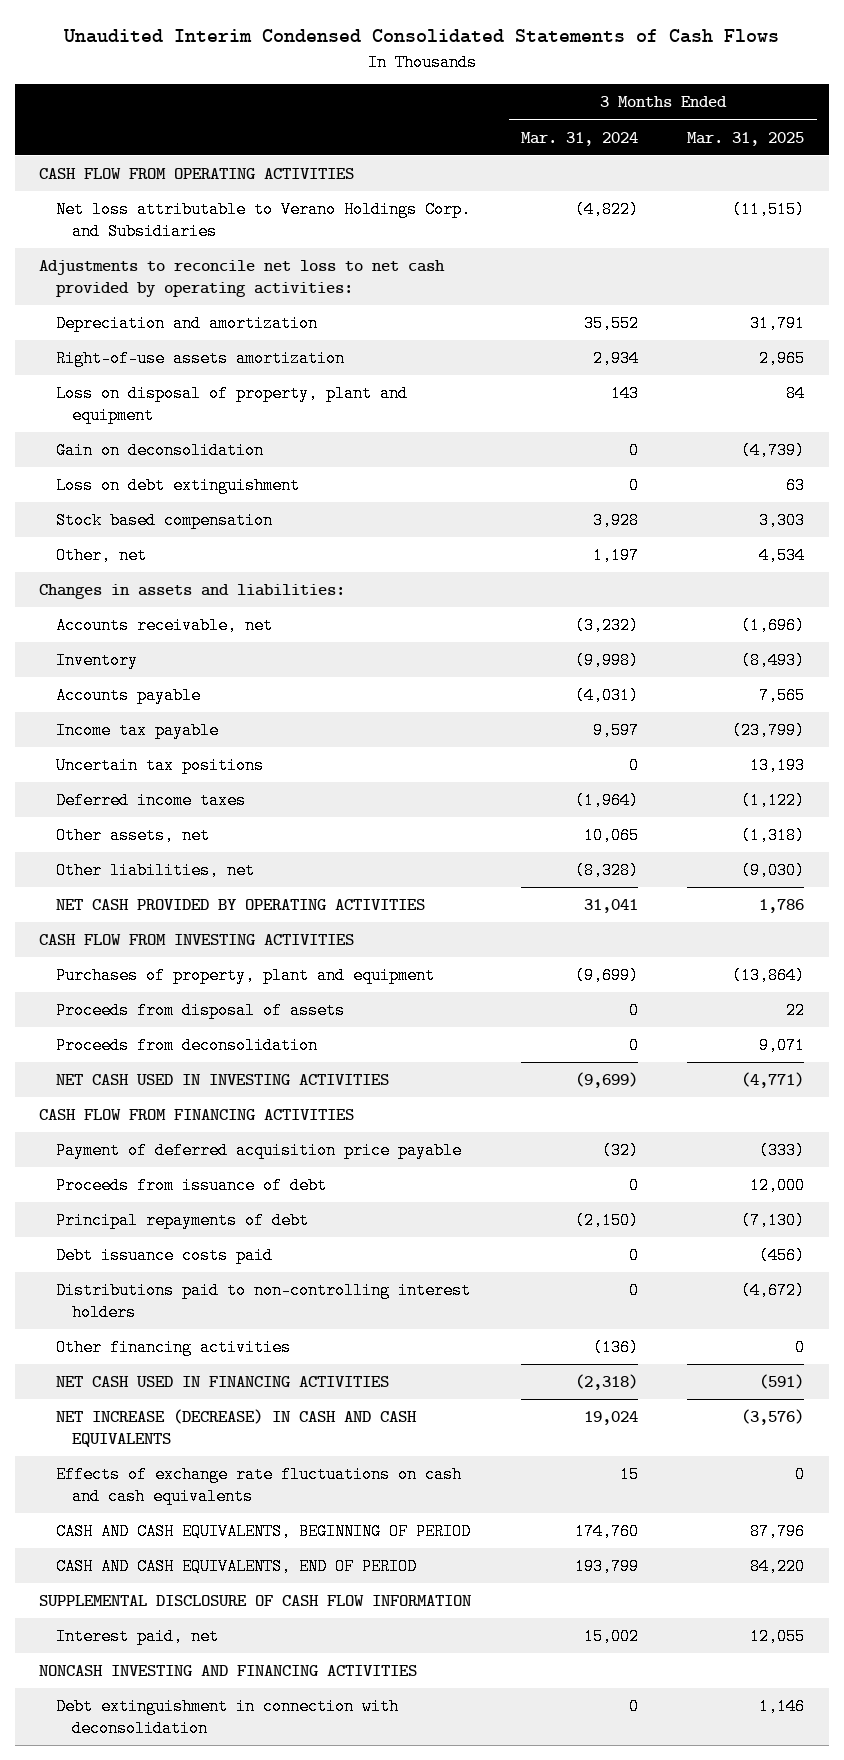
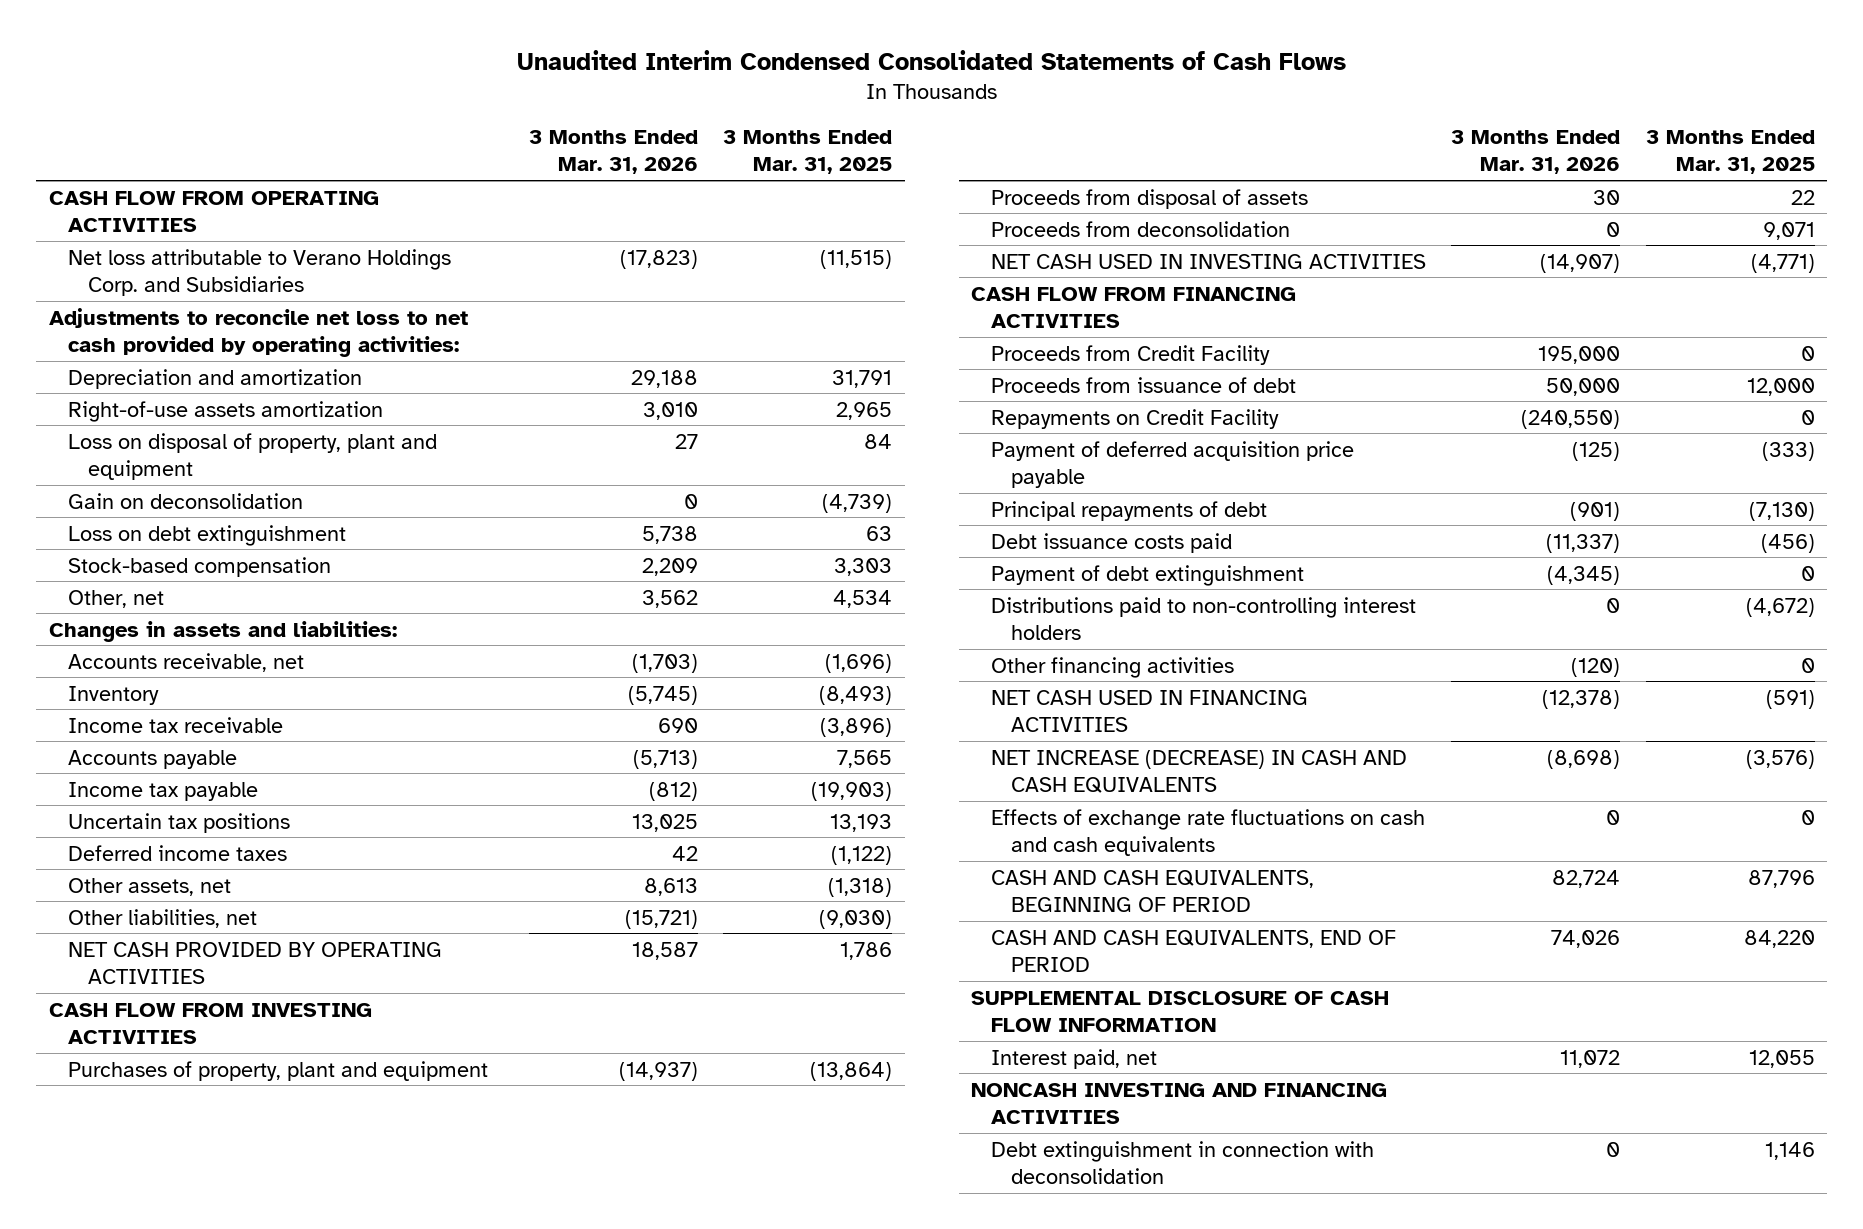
- | 3 Months Ended Mar. 31, 2024 | 3 Months Ended Mar. 31, 2025
+ | 3 Months Ended Mar. 31, 2026 | 3 Months Ended Mar. 31, 2025
- Stock based compensation | 3,928 | 3,303
+ Stock-based compensation | 2,209 | 3,303
+ Income tax receivable | 690 | (3,896)
- Income tax payable | 9,597 | (23,799)
+ Income tax payable | (812) | (19,903)
+ Proceeds from Credit Facility | 195,000 | 0
+ Repayments on Credit Facility | (240,550) | 0
moved down: Payment of deferred acquisition price payable | (125) | (333)
+ Payment of debt extinguishment | (4,345) | 0

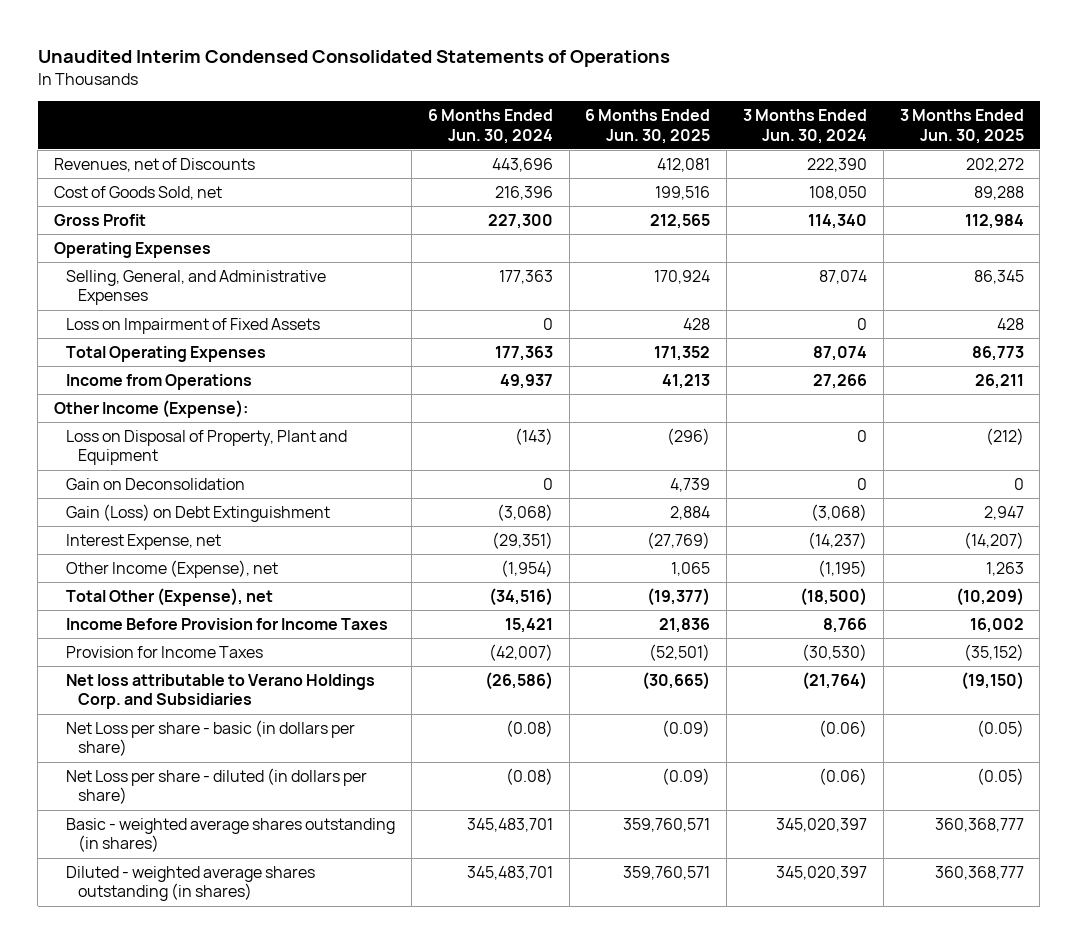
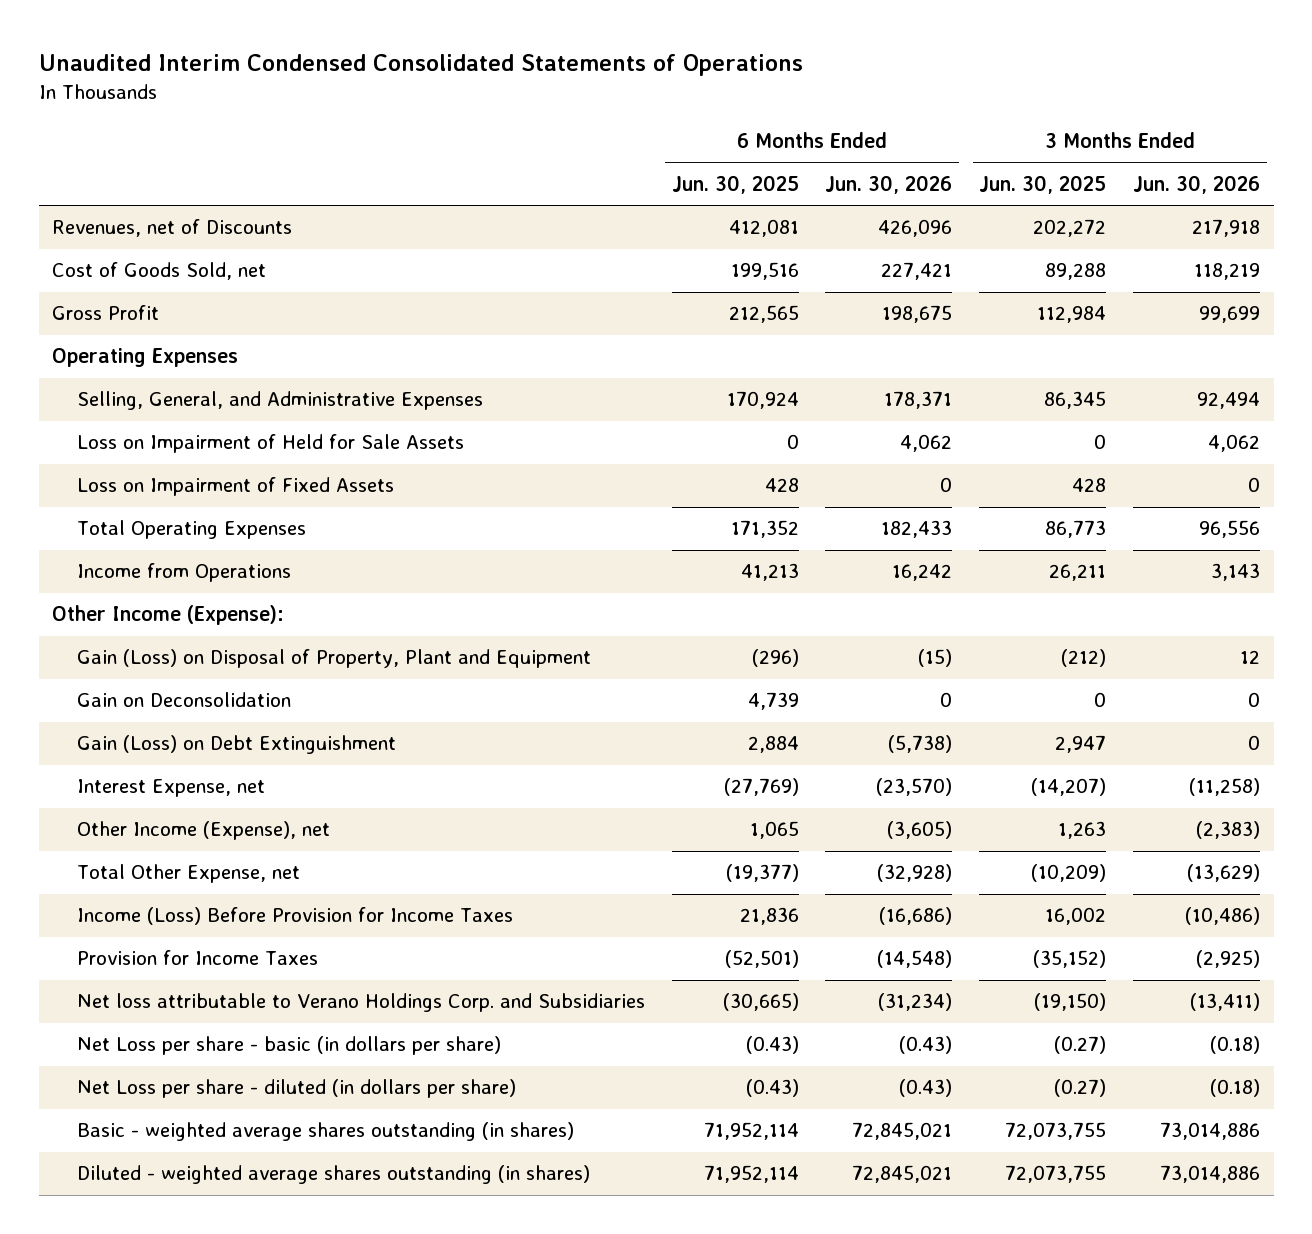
- | 6 Months Ended Jun. 30, 2024 | 6 Months Ended Jun. 30, 2025 | 3 Months Ended Jun. 30, 2024 | 3 Months Ended Jun. 30, 2025
+ | 6 Months Ended Jun. 30, 2025 | 6 Months Ended Jun. 30, 2026 | 3 Months Ended Jun. 30, 2025 | 3 Months Ended Jun. 30, 2026
+ Loss on Impairment of Held for Sale Assets | 0 | 4,062 | 0 | 4,062
- Loss on Disposal of Property, Plant and Equipment | (143) | (296) | 0 | (212)
+ Gain (Loss) on Disposal of Property, Plant and Equipment | (296) | (15) | (212) | 12
- Total Other (Expense), net | (34,516) | (19,377) | (18,500) | (10,209)
- Income Before Provision for Income Taxes | 15,421 | 21,836 | 8,766 | 16,002
+ Total Other Expense, net | (19,377) | (32,928) | (10,209) | (13,629)
+ Income (Loss) Before Provision for Income Taxes | 21,836 | (16,686) | 16,002 | (10,486)
- Net Loss per share - basic (in dollars per share) | (0.08) | (0.09) | (0.06) | (0.05)
- Net Loss per share - diluted (in dollars per share) | (0.08) | (0.09) | (0.06) | (0.05)
- Basic - weighted average shares outstanding (in shares) | 345,483,701 | 359,760,571 | 345,020,397 | 360,368,777
- Diluted - weighted average shares outstanding (in shares) | 345,483,701 | 359,760,571 | 345,020,397 | 360,368,777
+ Net Loss per share - basic (in dollars per share) | (0.43) | (0.43) | (0.27) | (0.18)
+ Net Loss per share - diluted (in dollars per share) | (0.43) | (0.43) | (0.27) | (0.18)
+ Basic - weighted average shares outstanding (in shares) | 71,952,114 | 72,845,021 | 72,073,755 | 73,014,886
+ Diluted - weighted average shares outstanding (in shares) | 71,952,114 | 72,845,021 | 72,073,755 | 73,014,886

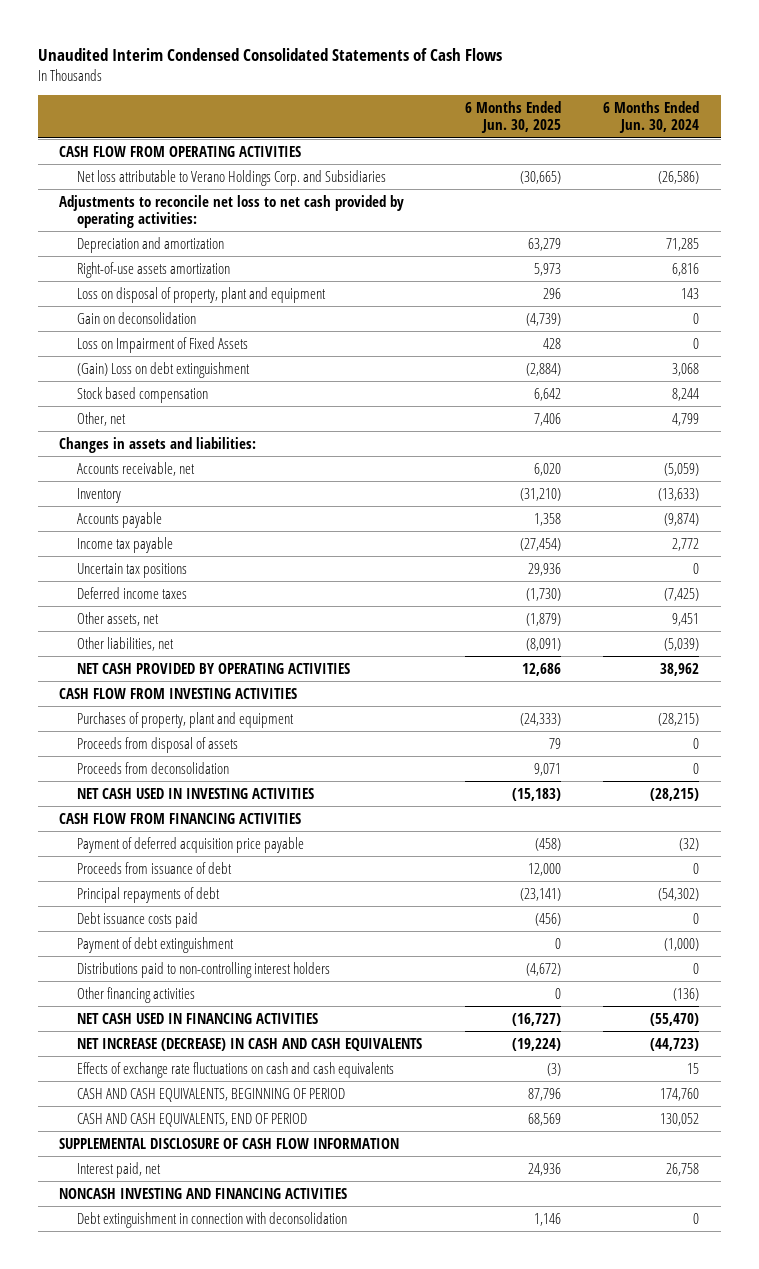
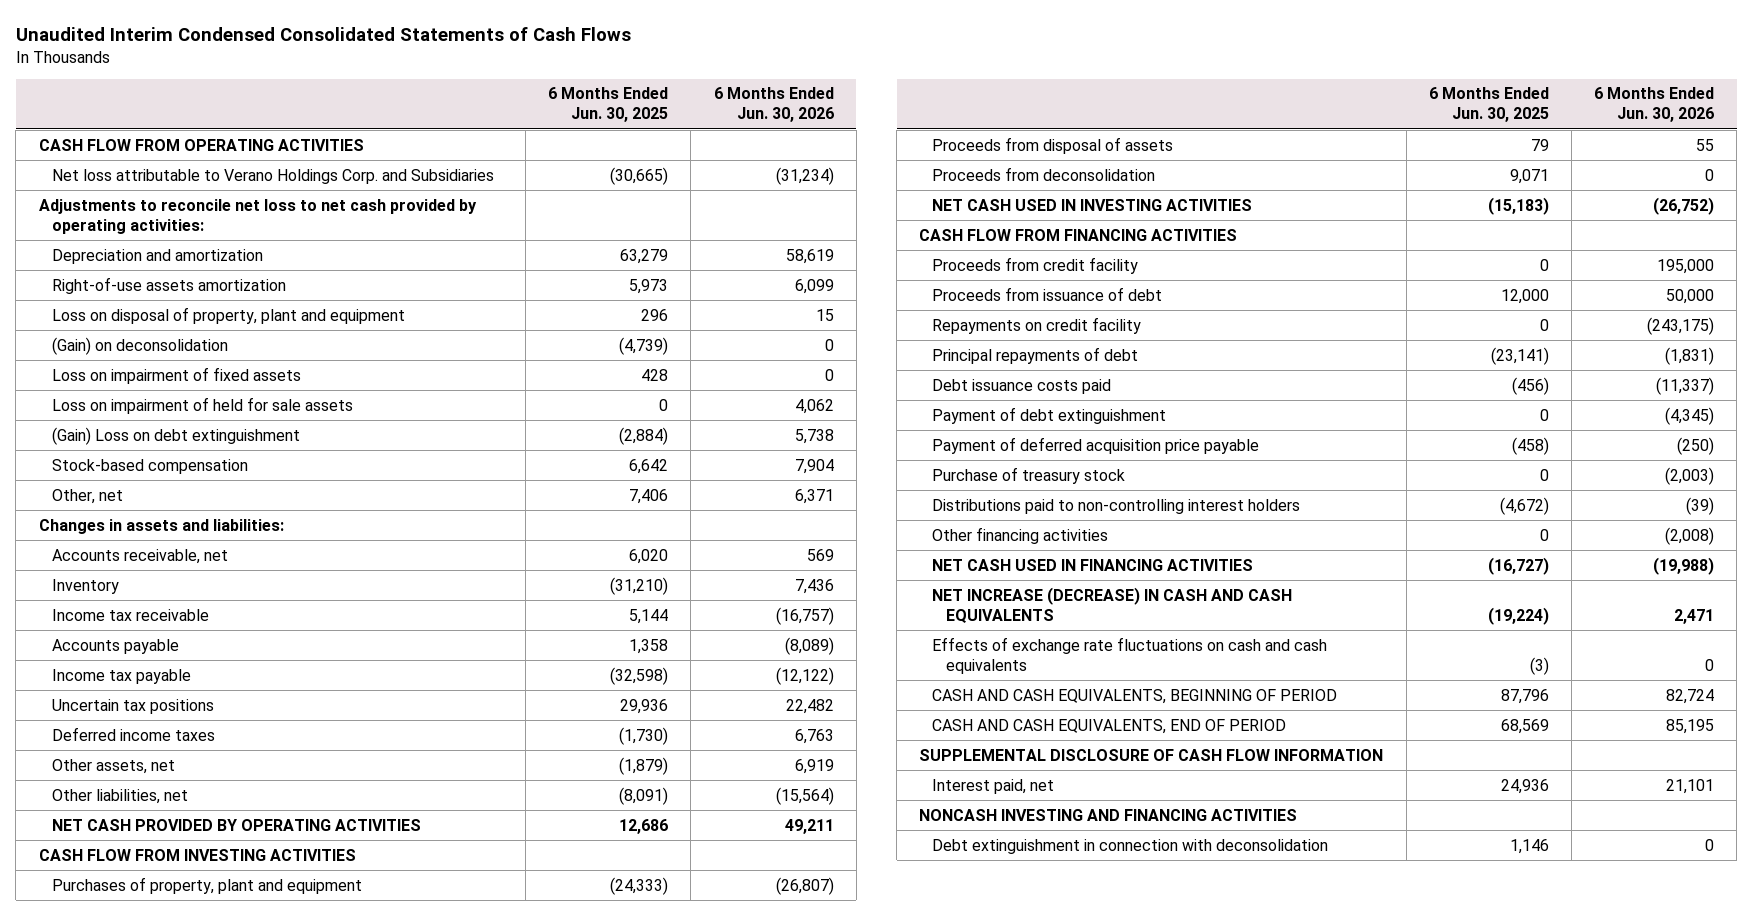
- | 6 Months Ended Jun. 30, 2025 | 6 Months Ended Jun. 30, 2024
+ | 6 Months Ended Jun. 30, 2025 | 6 Months Ended Jun. 30, 2026
- Gain on deconsolidation | (4,739) | 0
- Loss on Impairment of Fixed Assets | 428 | 0
+ (Gain) on deconsolidation | (4,739) | 0
+ Loss on impairment of fixed assets | 428 | 0
+ Loss on impairment of held for sale assets | 0 | 4,062
- Stock based compensation | 6,642 | 8,244
+ Stock-based compensation | 6,642 | 7,904
+ Income tax receivable | 5,144 | (16,757)
- Income tax payable | (27,454) | 2,772
+ Income tax payable | (32,598) | (12,122)
+ Proceeds from credit facility | 0 | 195,000
+ Repayments on credit facility | 0 | (243,175)
moved down: Payment of deferred acquisition price payable | (458) | (250)
+ Purchase of treasury stock | 0 | (2,003)

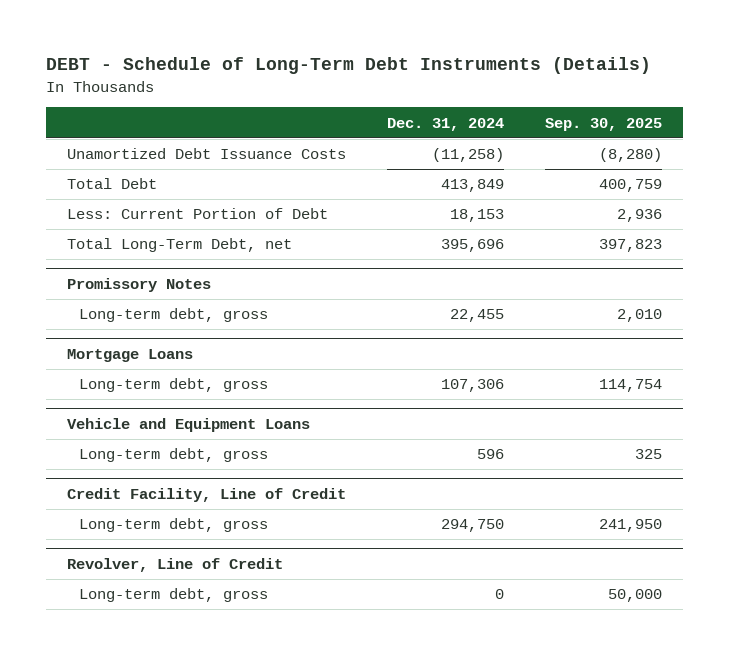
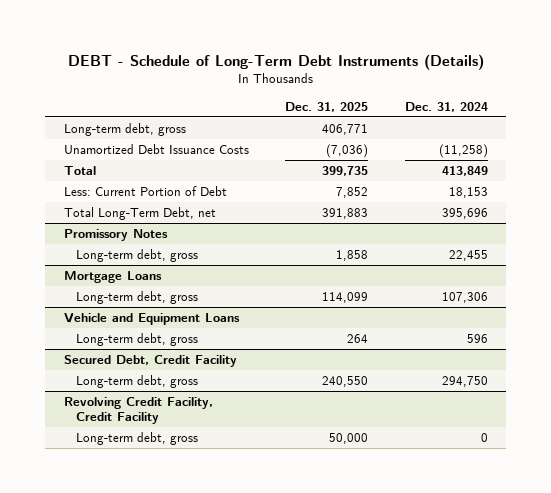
- | Dec. 31, 2024 | Sep. 30, 2025
+ | Dec. 31, 2025 | Dec. 31, 2024
+ Long-term debt, gross | 406,771 |
- Total Debt | 413,849 | 400,759
+ Total | 399,735 | 413,849
- Credit Facility, Line of Credit
+ Secured Debt, Credit Facility
- Revolver, Line of Credit
+ Revolving Credit Facility, Credit Facility

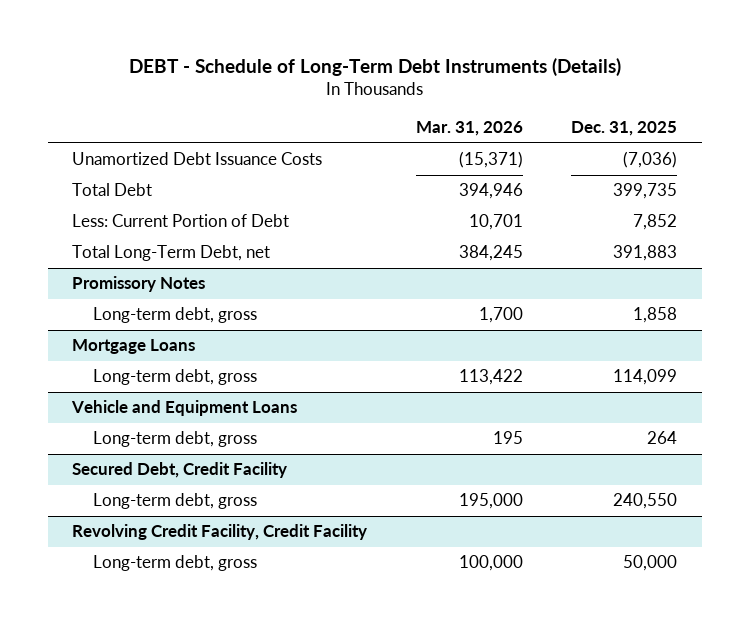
- | Dec. 31, 2025 | Dec. 31, 2024
+ | Mar. 31, 2026 | Dec. 31, 2025
- Long-term debt, gross | 406,771 |
- Total | 399,735 | 413,849
+ Total Debt | 394,946 | 399,735

